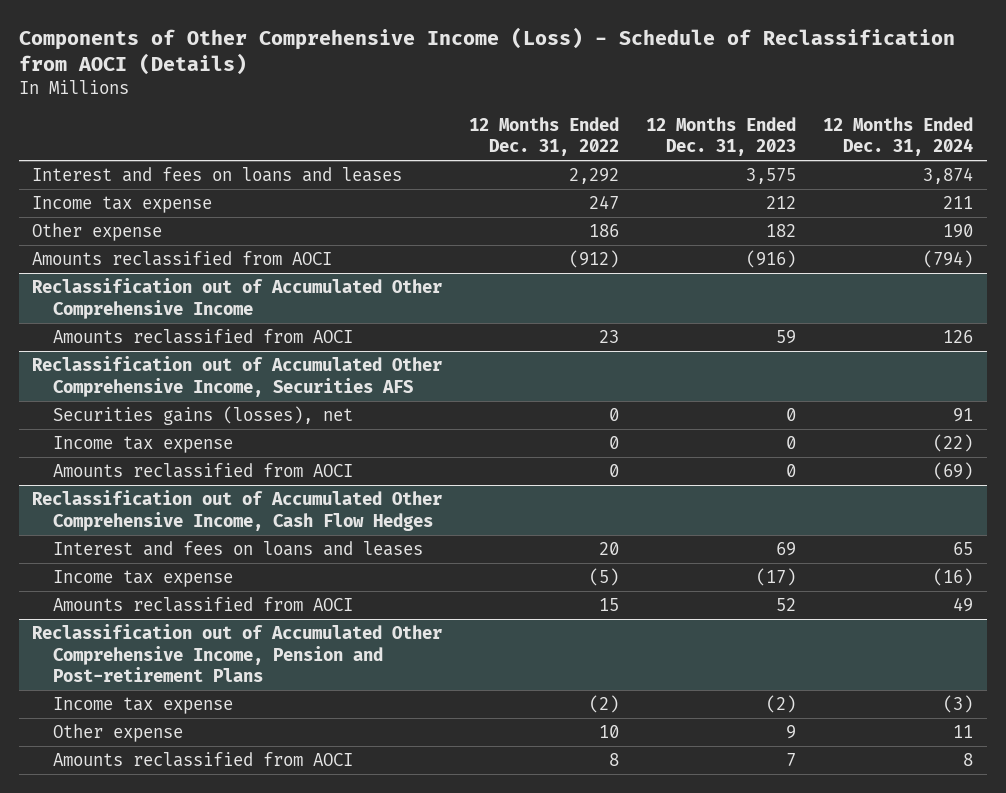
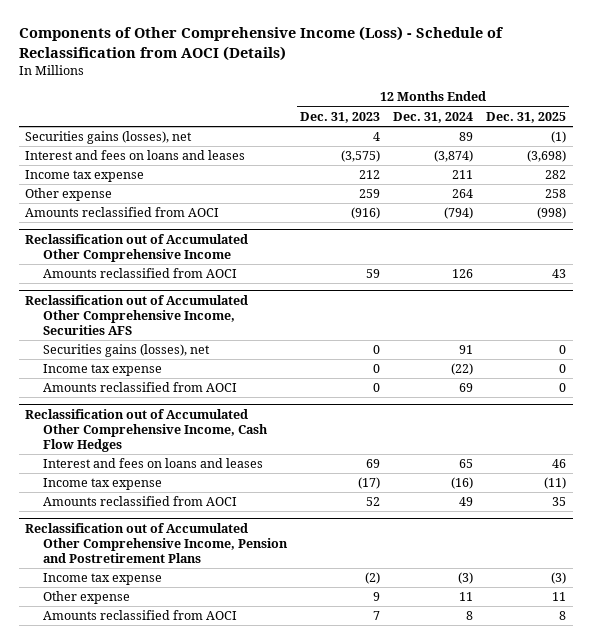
- | 12 Months Ended Dec. 31, 2022 | 12 Months Ended Dec. 31, 2023 | 12 Months Ended Dec. 31, 2024
+ | 12 Months Ended Dec. 31, 2023 | 12 Months Ended Dec. 31, 2024 | 12 Months Ended Dec. 31, 2025
- Interest and fees on loans and leases | 2,292 | 3,575 | 3,874
+ Securities gains (losses), net | 4 | 89 | (1)
+ Interest and fees on loans and leases | (3,575) | (3,874) | (3,698)
- Other expense | 186 | 182 | 190
+ Other expense | 259 | 264 | 258
@ Reclassification out of Accumulated Other Comprehensive Income, Securities AFS
- Amounts reclassified from AOCI | 0 | 0 | (69)
+ Amounts reclassified from AOCI | 0 | 69 | 0
- Reclassification out of Accumulated Other Comprehensive Income, Pension and Post-retirement Plans
+ Reclassification out of Accumulated Other Comprehensive Income, Pension and Postretirement Plans

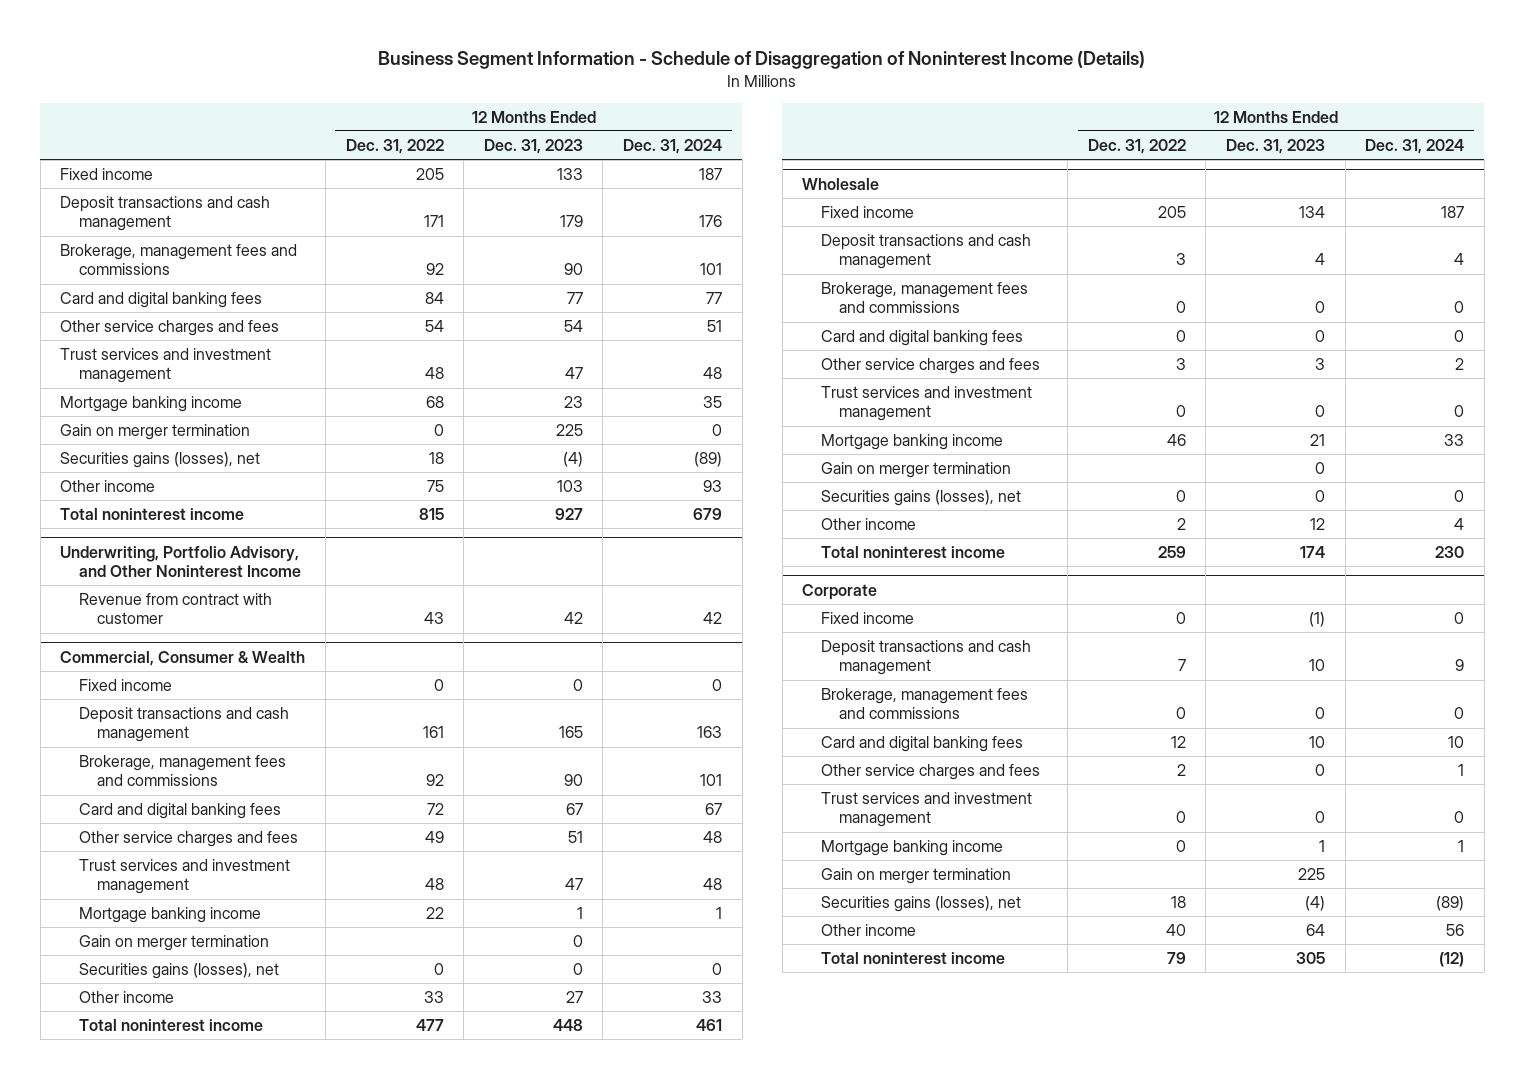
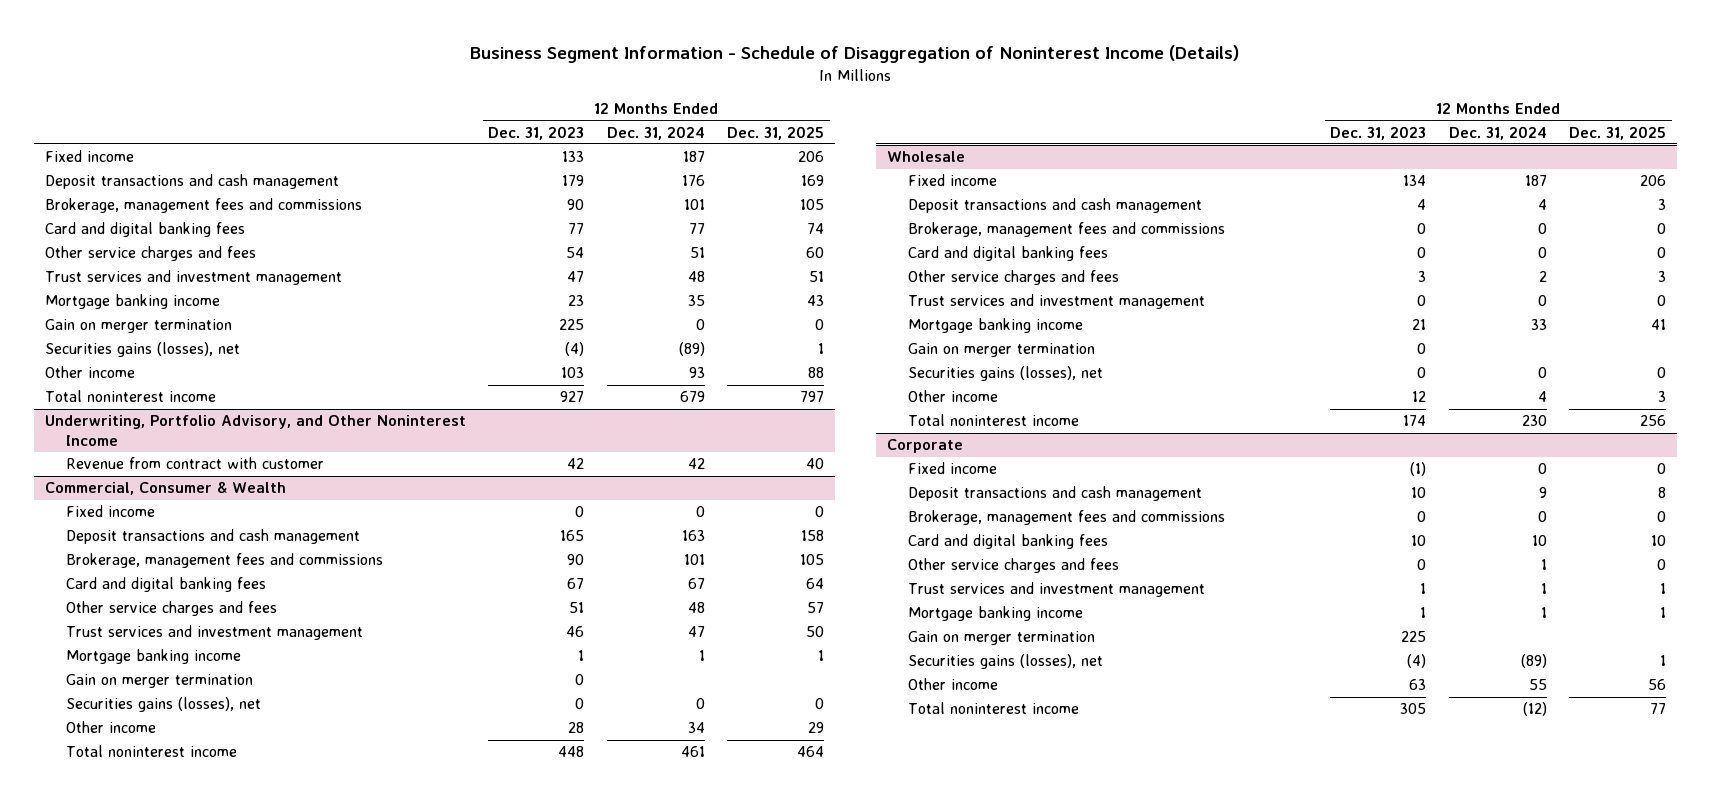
- | 12 Months Ended Dec. 31, 2022 | 12 Months Ended Dec. 31, 2023 | 12 Months Ended Dec. 31, 2024
+ | 12 Months Ended Dec. 31, 2023 | 12 Months Ended Dec. 31, 2024 | 12 Months Ended Dec. 31, 2025
@ Commercial, Consumer & Wealth
- Trust services and investment management | 48 | 47 | 48
+ Trust services and investment management | 46 | 47 | 50
- Other income | 33 | 27 | 33
+ Other income | 28 | 34 | 29
@ Corporate
- Trust services and investment management | 0 | 0 | 0
+ Trust services and investment management | 1 | 1 | 1
- Other income | 40 | 64 | 56
+ Other income | 63 | 55 | 56

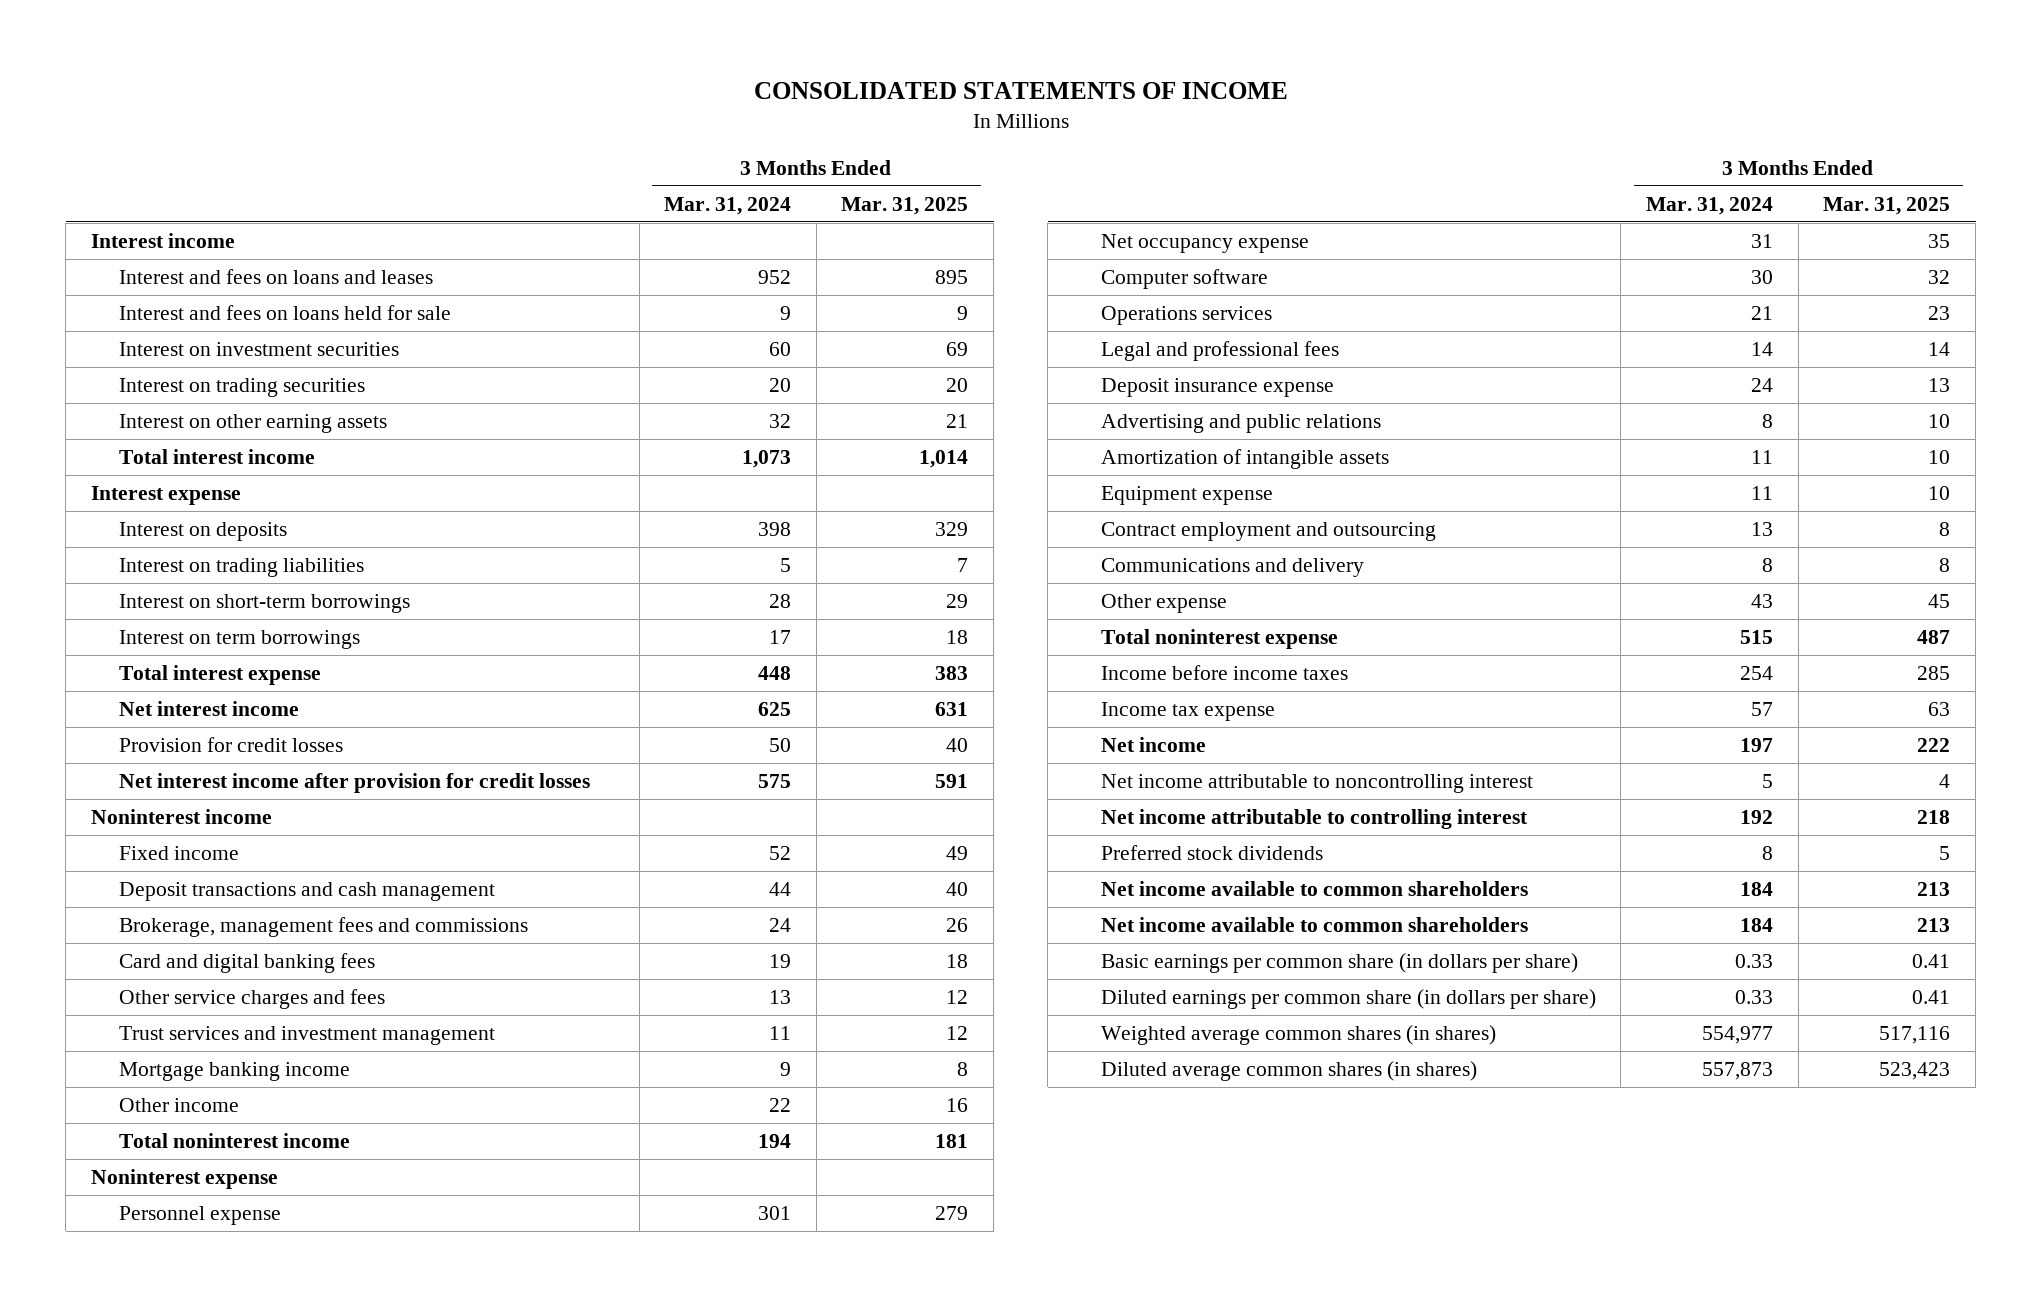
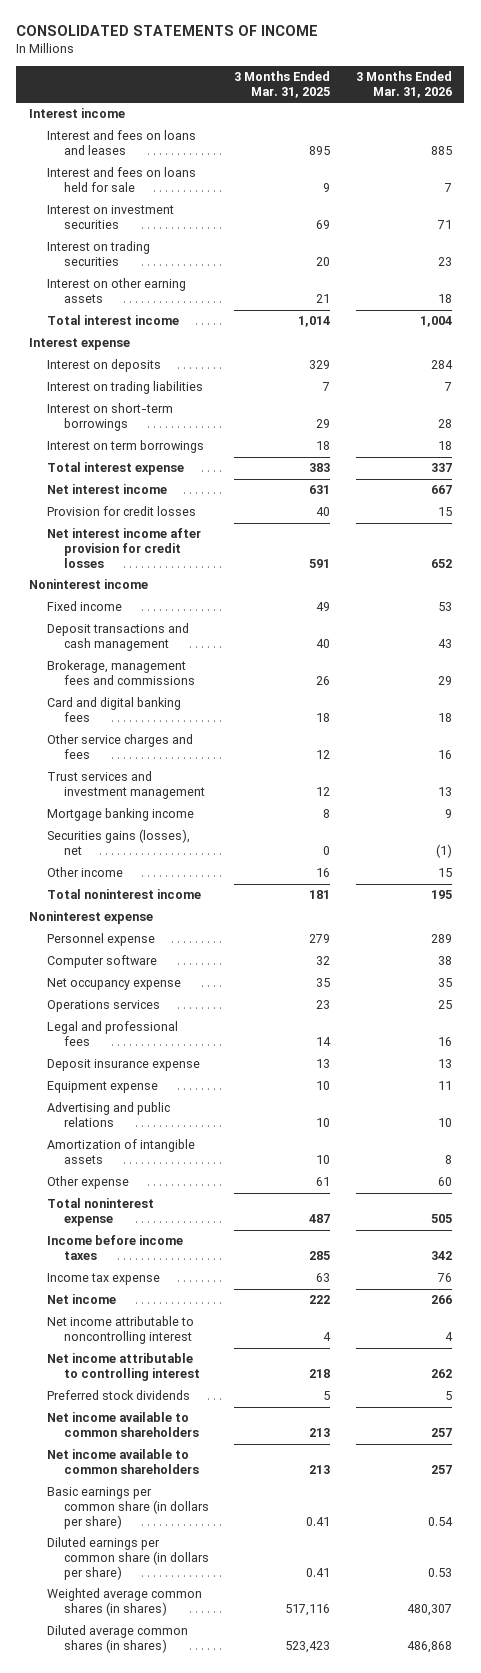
- | 3 Months Ended Mar. 31, 2024 | 3 Months Ended Mar. 31, 2025
+ | 3 Months Ended Mar. 31, 2025 | 3 Months Ended Mar. 31, 2026
+ Securities gains (losses), net | 0 | (1)
moved down: Net occupancy expense | 35 | 35
moved up: Equipment expense | 10 | 11
- Contract employment and outsourcing | 13 | 8
- Communications and delivery | 8 | 8
- Other expense | 43 | 45
+ Other expense | 61 | 60

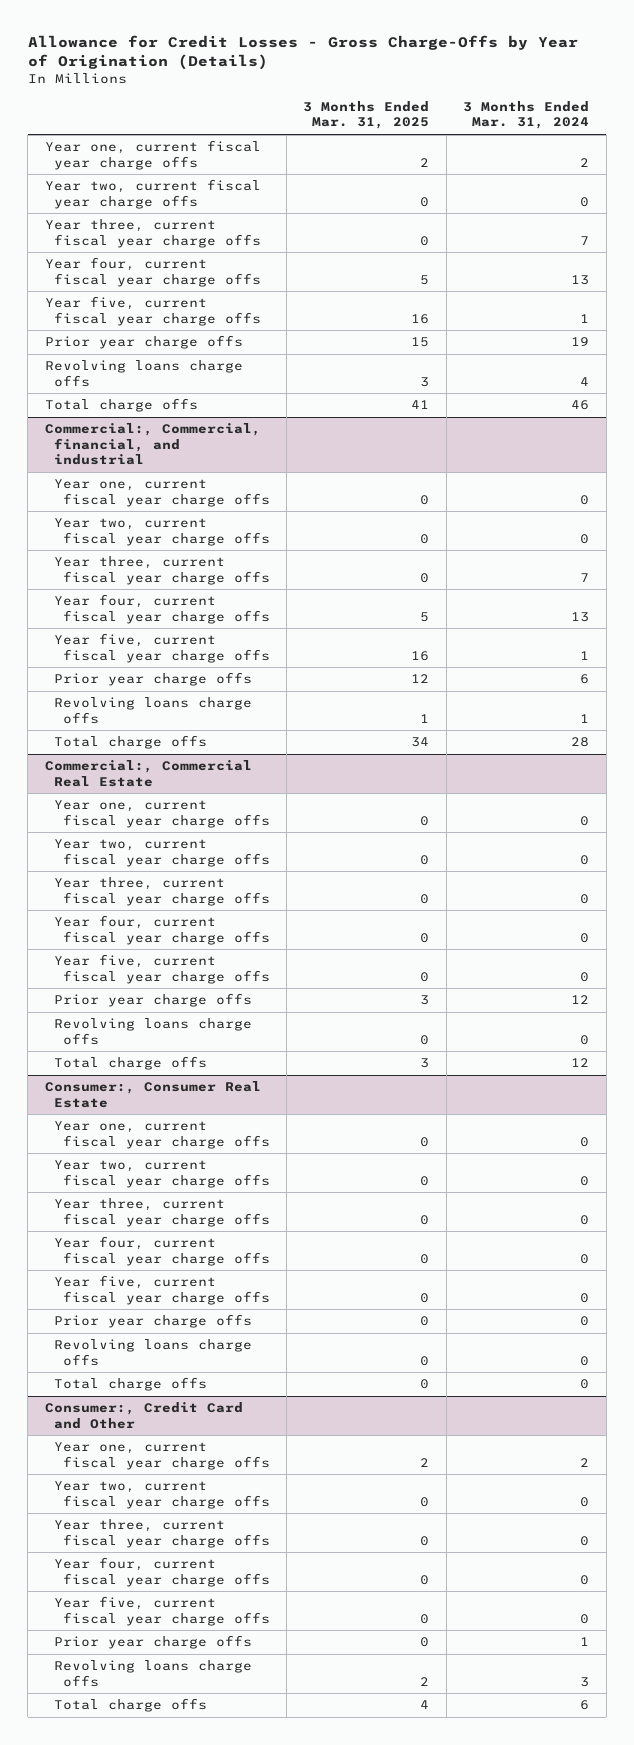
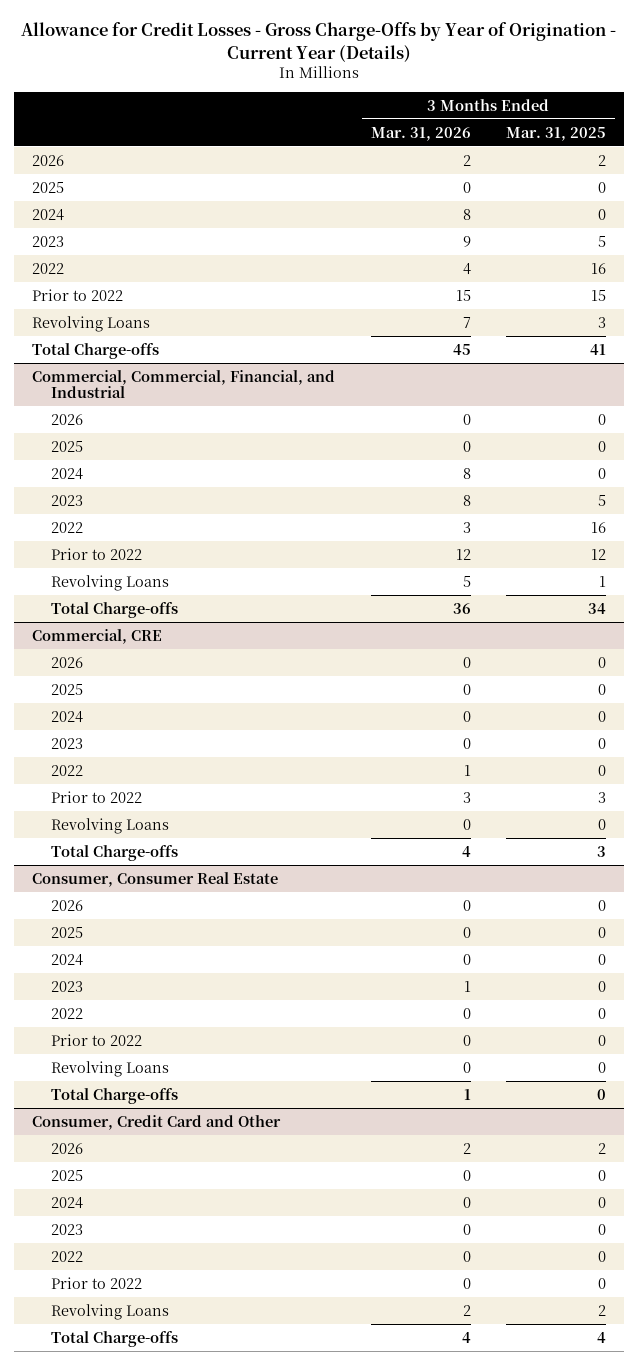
- Allowance for Credit Losses - Gross Charge-Offs by Year of Origination (Details)
+ Allowance for Credit Losses - Gross Charge-Offs by Year of Origination - Current Year (Details)
- | 3 Months Ended Mar. 31, 2025 | 3 Months Ended Mar. 31, 2024
+ | 3 Months Ended Mar. 31, 2026 | 3 Months Ended Mar. 31, 2025
- Year one, current fiscal year charge offs | 2 | 2
- Year two, current fiscal year charge offs | 0 | 0
- Year three, current fiscal year charge offs | 0 | 7
- Year four, current fiscal year charge offs | 5 | 13
- Year five, current fiscal year charge offs | 16 | 1
- Prior year charge offs | 15 | 19
- Revolving loans charge offs | 3 | 4
- Total charge offs | 41 | 46
- Commercial:, Commercial, financial, and industrial
- Year one, current fiscal year charge offs | 0 | 0
- Year two, current fiscal year charge offs | 0 | 0
- Year three, current fiscal year charge offs | 0 | 7
- Year four, current fiscal year charge offs | 5 | 13
- Year five, current fiscal year charge offs | 16 | 1
- Prior year charge offs | 12 | 6
- Revolving loans charge offs | 1 | 1
- Total charge offs | 34 | 28
- Commercial:, Commercial Real Estate
- Year one, current fiscal year charge offs | 0 | 0
- Year two, current fiscal year charge offs | 0 | 0
- Year three, current fiscal year charge offs | 0 | 0
- Year four, current fiscal year charge offs | 0 | 0
- Year five, current fiscal year charge offs | 0 | 0
- Prior year charge offs | 3 | 12
- Revolving loans charge offs | 0 | 0
- Total charge offs | 3 | 12
- Consumer:, Consumer Real Estate
- Year one, current fiscal year charge offs | 0 | 0
- Year two, current fiscal year charge offs | 0 | 0
- Year three, current fiscal year charge offs | 0 | 0
- Year four, current fiscal year charge offs | 0 | 0
- Year five, current fiscal year charge offs | 0 | 0
- Prior year charge offs | 0 | 0
- Revolving loans charge offs | 0 | 0
- Total charge offs | 0 | 0
- Consumer:, Credit Card and Other
- Year one, current fiscal year charge offs | 2 | 2
- Year two, current fiscal year charge offs | 0 | 0
- Year three, current fiscal year charge offs | 0 | 0
- Year four, current fiscal year charge offs | 0 | 0
- Year five, current fiscal year charge offs | 0 | 0
- Prior year charge offs | 0 | 1
- Revolving loans charge offs | 2 | 3
- Total charge offs | 4 | 6
+ 2026 | 2 | 2
+ 2025 | 0 | 0
+ 2024 | 8 | 0
+ 2023 | 9 | 5
+ 2022 | 4 | 16
+ Prior to 2022 | 15 | 15
+ Revolving Loans | 7 | 3
+ Total Charge-offs | 45 | 41
+ Commercial, Commercial, Financial, and Industrial
+ 2026 | 0 | 0
+ 2025 | 0 | 0
+ 2024 | 8 | 0
+ 2023 | 8 | 5
+ 2022 | 3 | 16
+ Prior to 2022 | 12 | 12
+ Revolving Loans | 5 | 1
+ Total Charge-offs | 36 | 34
+ Commercial, CRE
+ 2026 | 0 | 0
+ 2025 | 0 | 0
+ 2024 | 0 | 0
+ 2023 | 0 | 0
+ 2022 | 1 | 0
+ Prior to 2022 | 3 | 3
+ Revolving Loans | 0 | 0
+ Total Charge-offs | 4 | 3
+ Consumer, Consumer Real Estate
+ 2026 | 0 | 0
+ 2025 | 0 | 0
+ 2024 | 0 | 0
+ 2023 | 1 | 0
+ 2022 | 0 | 0
+ Prior to 2022 | 0 | 0
+ Revolving Loans | 0 | 0
+ Total Charge-offs | 1 | 0
+ Consumer, Credit Card and Other
+ 2026 | 2 | 2
+ 2025 | 0 | 0
+ 2024 | 0 | 0
+ 2023 | 0 | 0
+ 2022 | 0 | 0
+ Prior to 2022 | 0 | 0
+ Revolving Loans | 2 | 2
+ Total Charge-offs | 4 | 4

